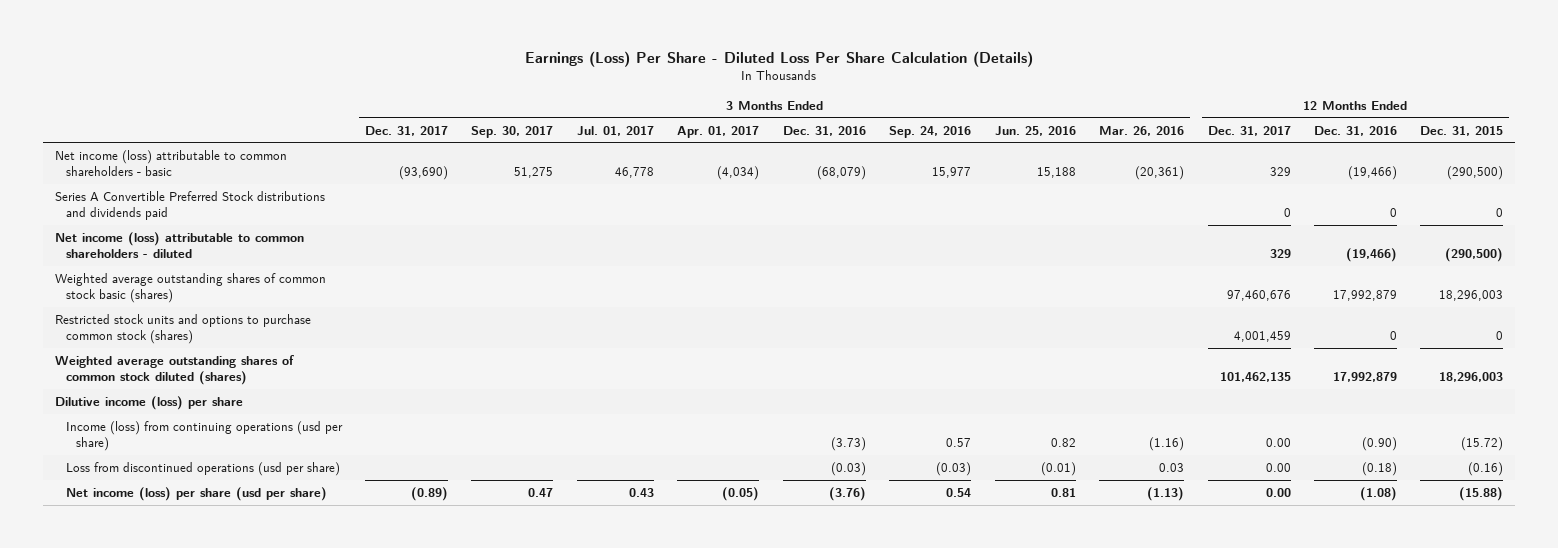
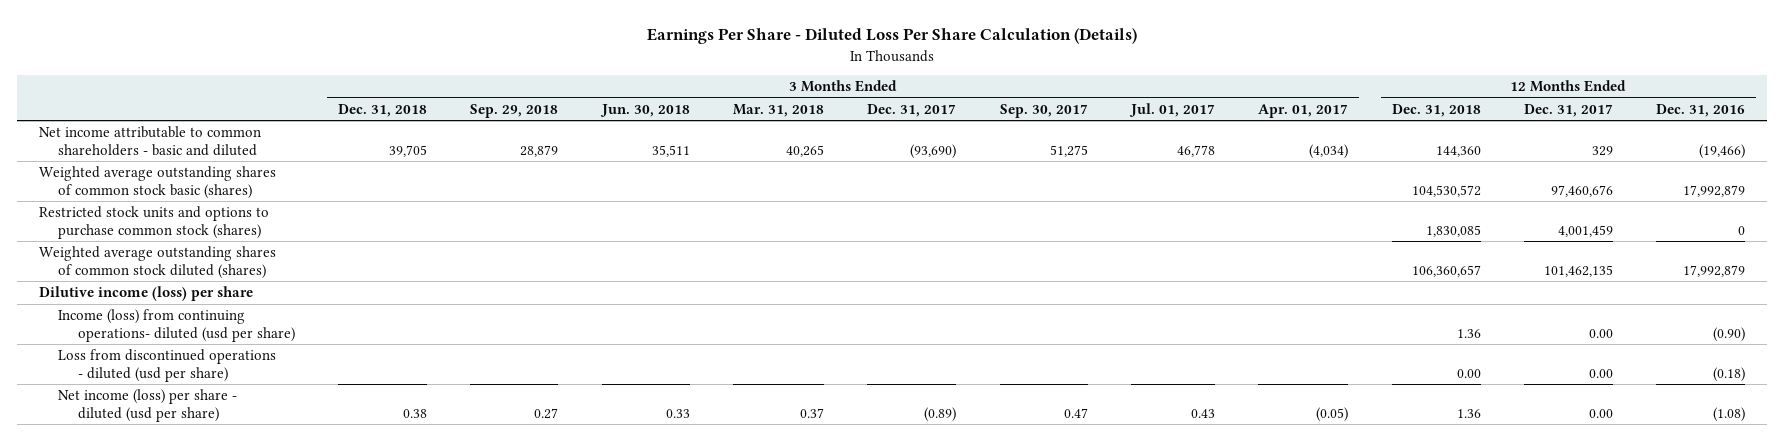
- Earnings (Loss) Per Share - Diluted Loss Per Share Calculation (Details)
+ Earnings Per Share - Diluted Loss Per Share Calculation (Details)
- | 3 Months Ended Dec. 31, 2017 | 3 Months Ended Sep. 30, 2017 | 3 Months Ended Jul. 01, 2017 | 3 Months Ended Apr. 01, 2017 | 3 Months Ended Dec. 31, 2016 | 3 Months Ended Sep. 24, 2016 | 3 Months Ended Jun. 25, 2016 | 3 Months Ended Mar. 26, 2016 | 12 Months Ended Dec. 31, 2017 | 12 Months Ended Dec. 31, 2016 | 12 Months Ended Dec. 31, 2015
+ | 3 Months Ended Dec. 31, 2018 | 3 Months Ended Sep. 29, 2018 | 3 Months Ended Jun. 30, 2018 | 3 Months Ended Mar. 31, 2018 | 3 Months Ended Dec. 31, 2017 | 3 Months Ended Sep. 30, 2017 | 3 Months Ended Jul. 01, 2017 | 3 Months Ended Apr. 01, 2017 | 12 Months Ended Dec. 31, 2018 | 12 Months Ended Dec. 31, 2017 | 12 Months Ended Dec. 31, 2016
- Net income (loss) attributable to common shareholders - basic | (93,690) | 51,275 | 46,778 | (4,034) | (68,079) | 15,977 | 15,188 | (20,361) | 329 | (19,466) | (290,500)
- Series A Convertible Preferred Stock distributions and dividends paid | | | | | | | | | 0 | 0 | 0
- Net income (loss) attributable to common shareholders - diluted | | | | | | | | | 329 | (19,466) | (290,500)
+ Net income attributable to common shareholders - basic and diluted | 39,705 | 28,879 | 35,511 | 40,265 | (93,690) | 51,275 | 46,778 | (4,034) | 144,360 | 329 | (19,466)
- Income (loss) from continuing operations (usd per share) | | | | | (3.73) | 0.57 | 0.82 | (1.16) | 0.00 | (0.90) | (15.72)
- Loss from discontinued operations (usd per share) | | | | | (0.03) | (0.03) | (0.01) | 0.03 | 0.00 | (0.18) | (0.16)
- Net income (loss) per share (usd per share) | (0.89) | 0.47 | 0.43 | (0.05) | (3.76) | 0.54 | 0.81 | (1.13) | 0.00 | (1.08) | (15.88)
+ Income (loss) from continuing operations- diluted (usd per share) | | | | | | | | | 1.36 | 0.00 | (0.90)
+ Loss from discontinued operations - diluted (usd per share) | | | | | | | | | 0.00 | 0.00 | (0.18)
+ Net income (loss) per share - diluted (usd per share) | 0.38 | 0.27 | 0.33 | 0.37 | (0.89) | 0.47 | 0.43 | (0.05) | 1.36 | 0.00 | (1.08)

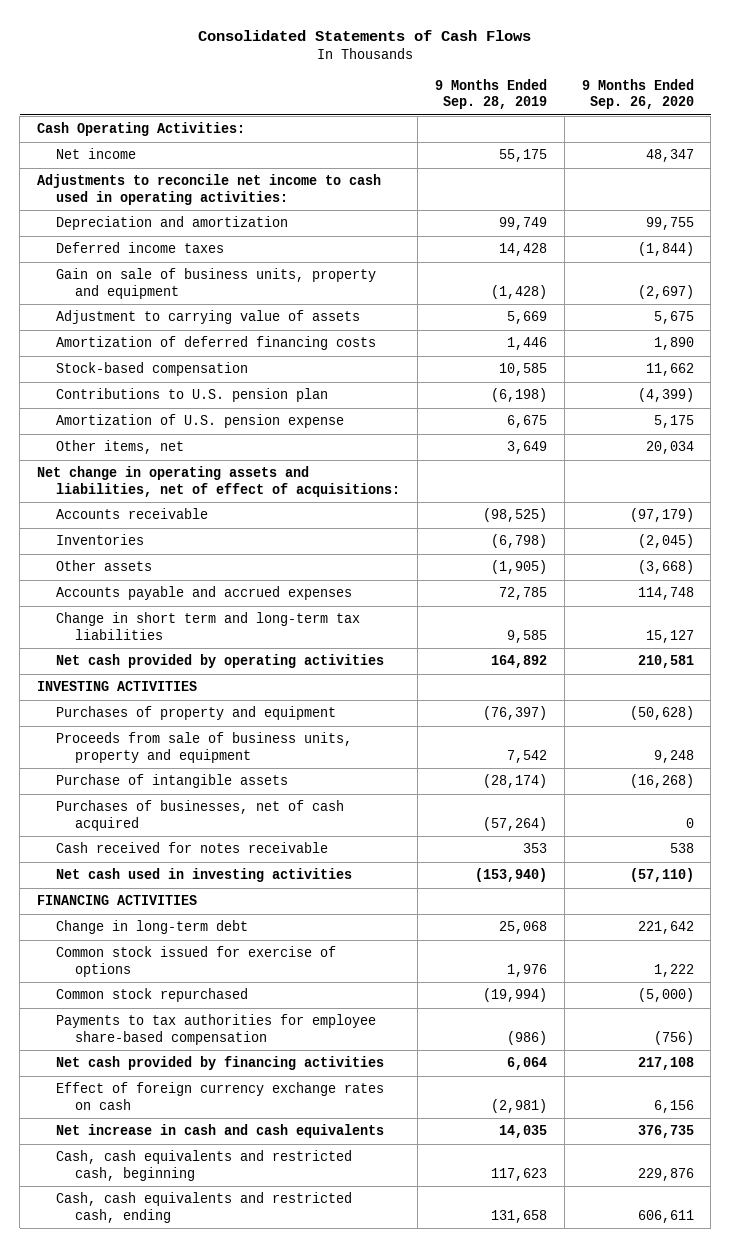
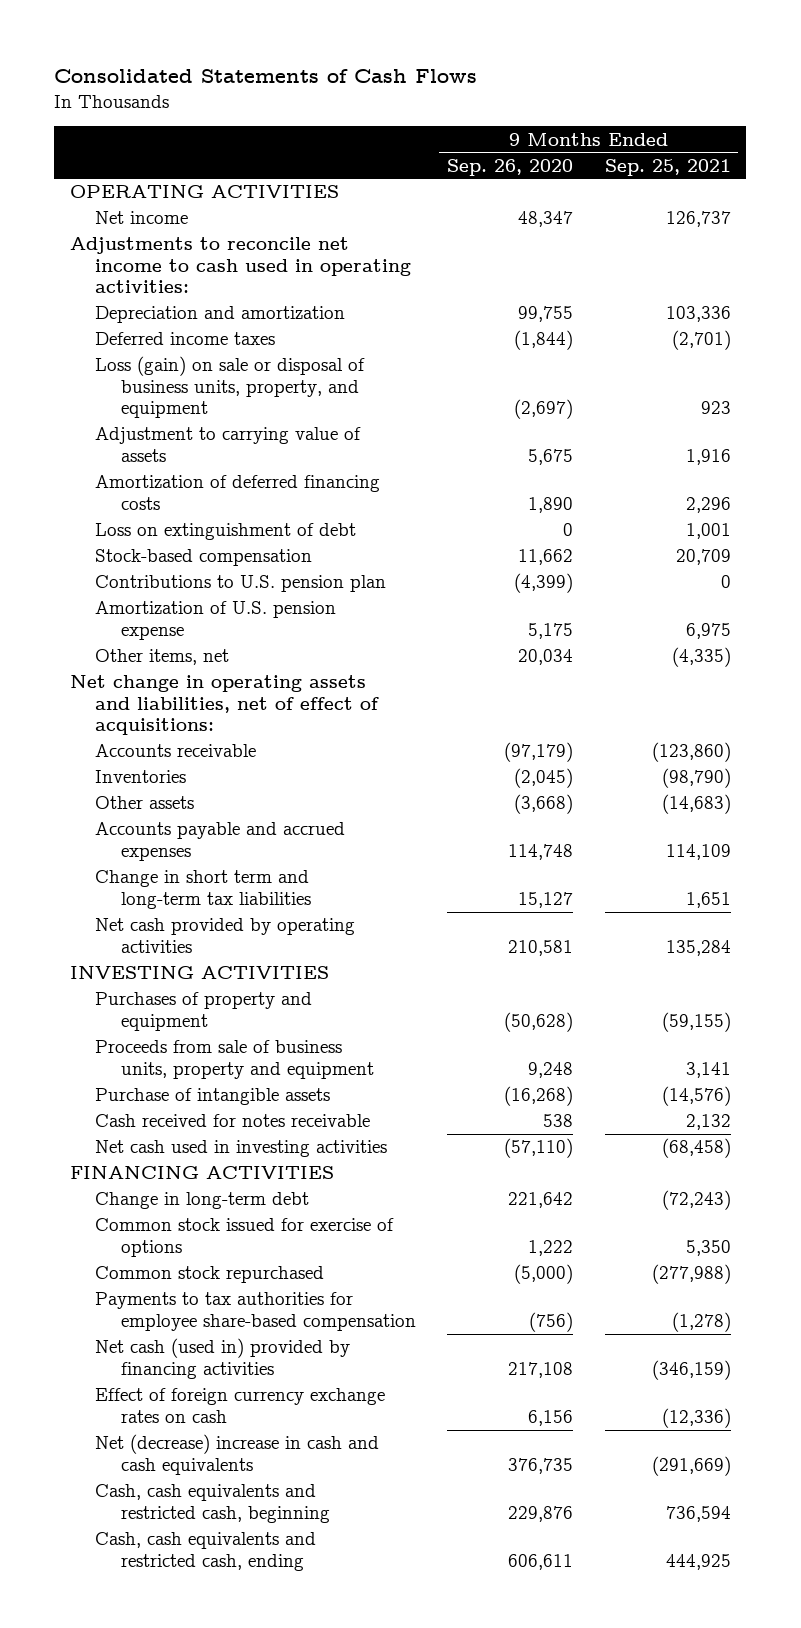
- | 9 Months Ended Sep. 28, 2019 | 9 Months Ended Sep. 26, 2020
+ | 9 Months Ended Sep. 26, 2020 | 9 Months Ended Sep. 25, 2021
- Cash Operating Activities:
+ OPERATING ACTIVITIES
- Gain on sale of business units, property and equipment | (1,428) | (2,697)
+ Loss (gain) on sale or disposal of business units, property, and equipment | (2,697) | 923
+ Loss on extinguishment of debt | 0 | 1,001
- Purchases of businesses, net of cash acquired | (57,264) | 0
- Net cash provided by financing activities | 6,064 | 217,108
+ Net cash (used in) provided by financing activities | 217,108 | (346,159)
- Net increase in cash and cash equivalents | 14,035 | 376,735
+ Net (decrease) increase in cash and cash equivalents | 376,735 | (291,669)

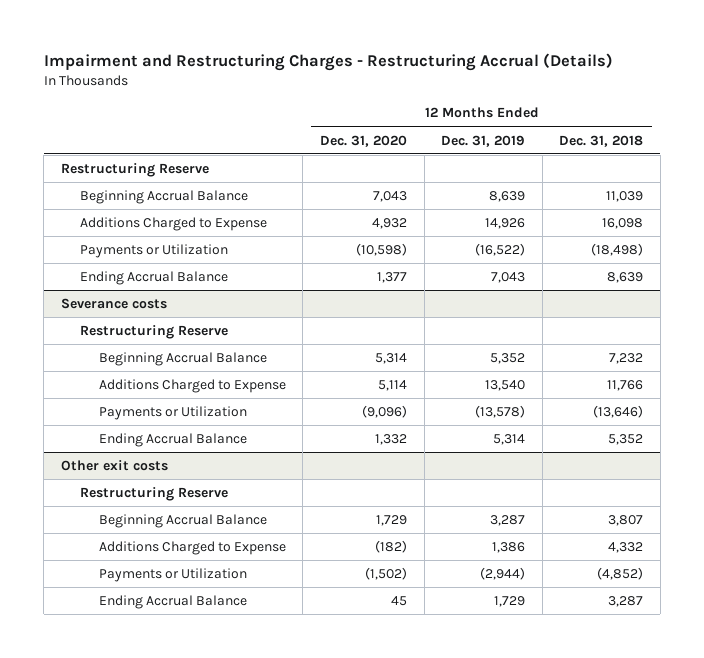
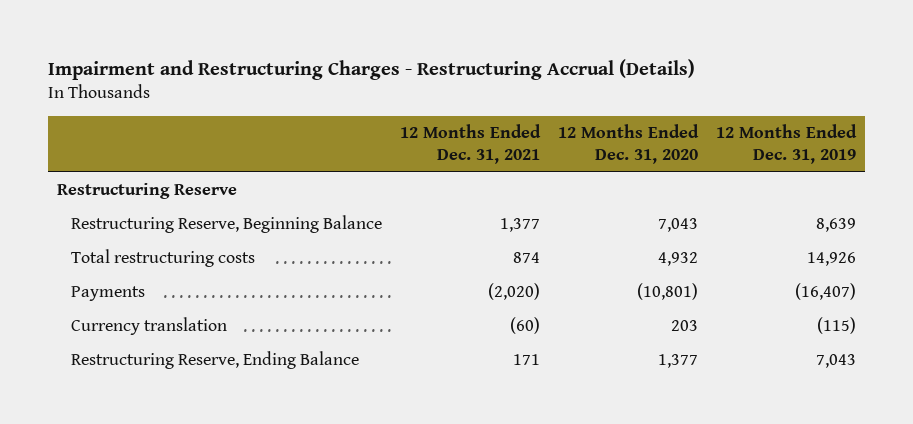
- | 12 Months Ended Dec. 31, 2020 | 12 Months Ended Dec. 31, 2019 | 12 Months Ended Dec. 31, 2018
+ | 12 Months Ended Dec. 31, 2021 | 12 Months Ended Dec. 31, 2020 | 12 Months Ended Dec. 31, 2019
- Beginning Accrual Balance | 7,043 | 8,639 | 11,039
- Additions Charged to Expense | 4,932 | 14,926 | 16,098
- Payments or Utilization | (10,598) | (16,522) | (18,498)
- Ending Accrual Balance | 1,377 | 7,043 | 8,639
- Severance costs
- Restructuring Reserve
- Beginning Accrual Balance | 5,314 | 5,352 | 7,232
- Additions Charged to Expense | 5,114 | 13,540 | 11,766
- Payments or Utilization | (9,096) | (13,578) | (13,646)
- Ending Accrual Balance | 1,332 | 5,314 | 5,352
- Other exit costs
- Restructuring Reserve
- Beginning Accrual Balance | 1,729 | 3,287 | 3,807
- Additions Charged to Expense | (182) | 1,386 | 4,332
- Payments or Utilization | (1,502) | (2,944) | (4,852)
- Ending Accrual Balance | 45 | 1,729 | 3,287
+ Restructuring Reserve, Beginning Balance | 1,377 | 7,043 | 8,639
+ Total restructuring costs | 874 | 4,932 | 14,926
+ Payments | (2,020) | (10,801) | (16,407)
+ Currency translation | (60) | 203 | (115)
+ Restructuring Reserve, Ending Balance | 171 | 1,377 | 7,043

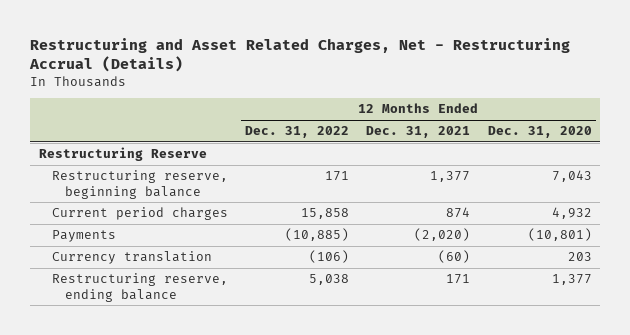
- Impairment and Restructuring Charges - Restructuring Accrual (Details)
+ Restructuring and Asset Related Charges, Net - Restructuring Accrual (Details)
- | 12 Months Ended Dec. 31, 2021 | 12 Months Ended Dec. 31, 2020 | 12 Months Ended Dec. 31, 2019
+ | 12 Months Ended Dec. 31, 2022 | 12 Months Ended Dec. 31, 2021 | 12 Months Ended Dec. 31, 2020
- Restructuring Reserve, Beginning Balance | 1,377 | 7,043 | 8,639
- Total restructuring costs | 874 | 4,932 | 14,926
+ Restructuring reserve, beginning balance | 171 | 1,377 | 7,043
+ Current period charges | 15,858 | 874 | 4,932
- Restructuring Reserve, Ending Balance | 171 | 1,377 | 7,043
+ Restructuring reserve, ending balance | 5,038 | 171 | 1,377

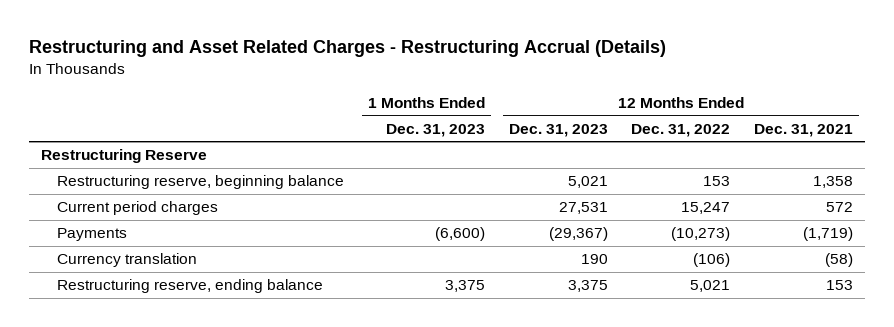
- Restructuring and Asset Related Charges, Net - Restructuring Accrual (Details)
+ Restructuring and Asset Related Charges - Restructuring Accrual (Details)
- | 12 Months Ended Dec. 31, 2022 | 12 Months Ended Dec. 31, 2021 | 12 Months Ended Dec. 31, 2020
+ | 1 Months Ended Dec. 31, 2023 | 12 Months Ended Dec. 31, 2023 | 12 Months Ended Dec. 31, 2022 | 12 Months Ended Dec. 31, 2021
- Restructuring reserve, beginning balance | 171 | 1,377 | 7,043
- Current period charges | 15,858 | 874 | 4,932
- Payments | (10,885) | (2,020) | (10,801)
- Currency translation | (106) | (60) | 203
- Restructuring reserve, ending balance | 5,038 | 171 | 1,377
+ Restructuring reserve, beginning balance | | 5,021 | 153 | 1,358
+ Current period charges | | 27,531 | 15,247 | 572
+ Payments | (6,600) | (29,367) | (10,273) | (1,719)
+ Currency translation | | 190 | (106) | (58)
+ Restructuring reserve, ending balance | 3,375 | 3,375 | 5,021 | 153

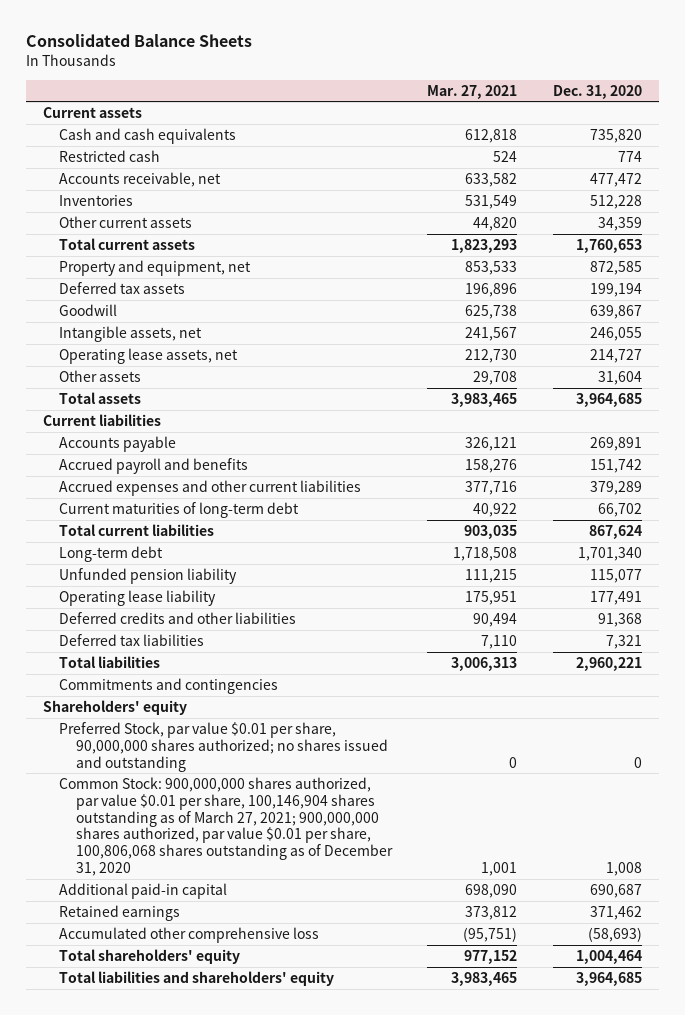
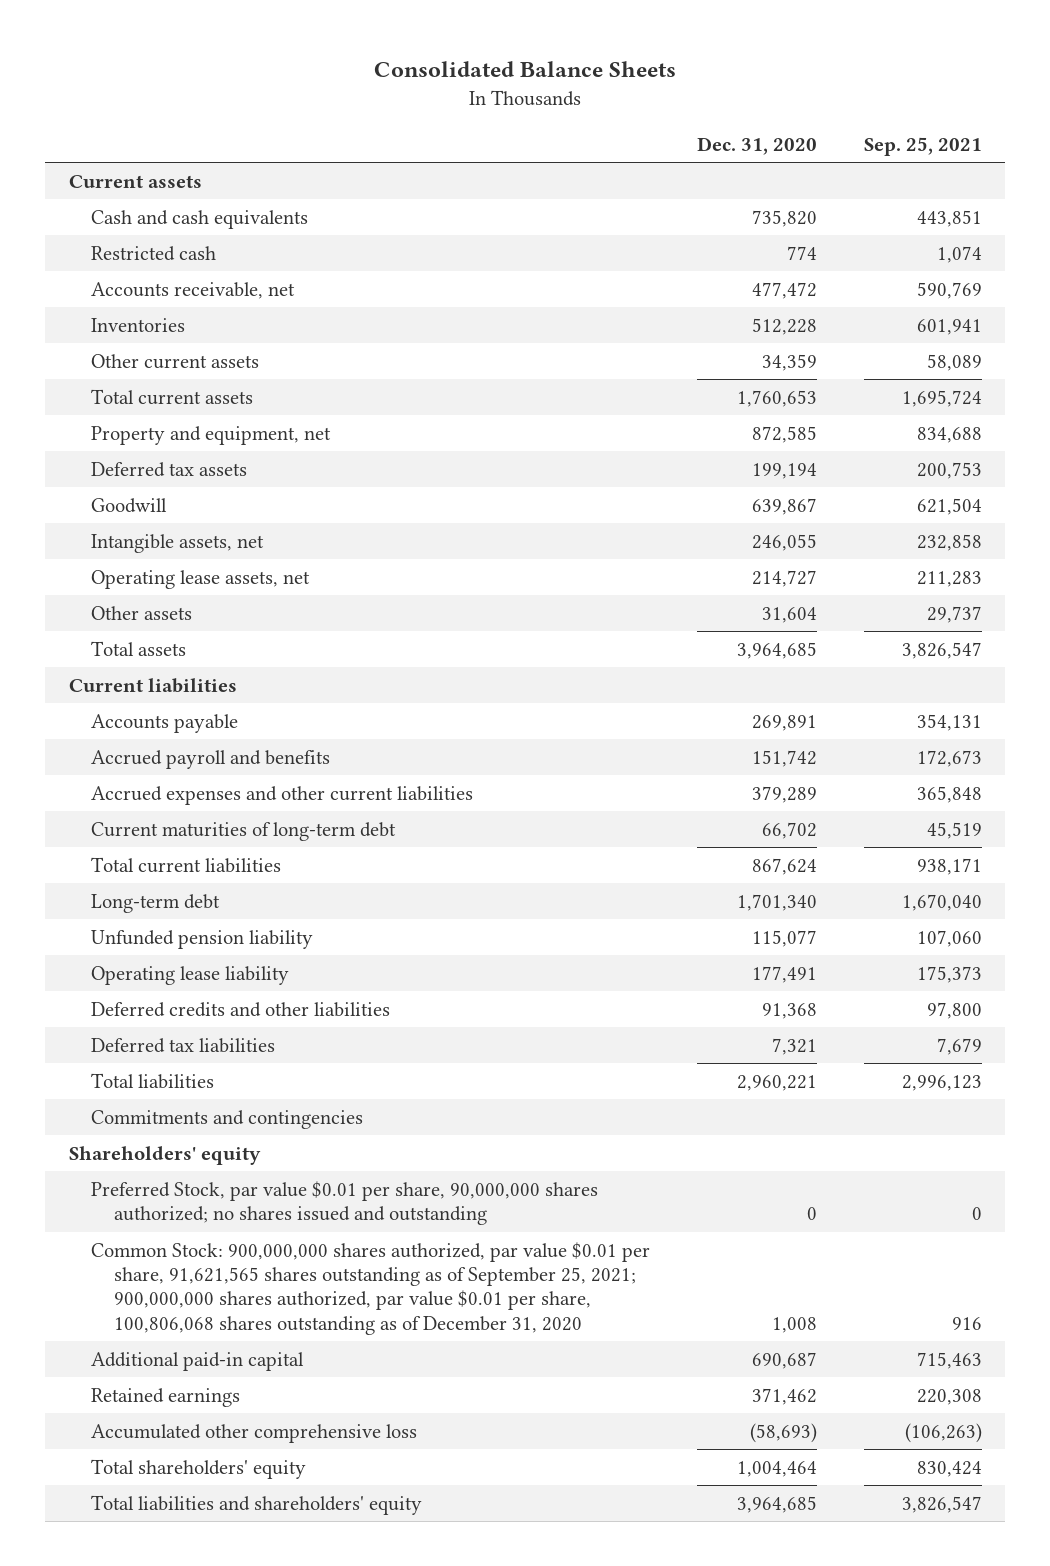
- | Mar. 27, 2021 | Dec. 31, 2020
+ | Dec. 31, 2020 | Sep. 25, 2021
- Common Stock: 900,000,000 shares authorized, par value $0.01 per share, 100,146,904 shares outstanding as of March 27, 2021; 900,000,000 shares authorized, par value $0.01 per share, 100,806,068 shares outstanding as of December 31, 2020 | 1,001 | 1,008
+ Common Stock: 900,000,000 shares authorized, par value $0.01 per share, 91,621,565 shares outstanding as of September 25, 2021; 900,000,000 shares authorized, par value $0.01 per share, 100,806,068 shares outstanding as of December 31, 2020 | 1,008 | 916

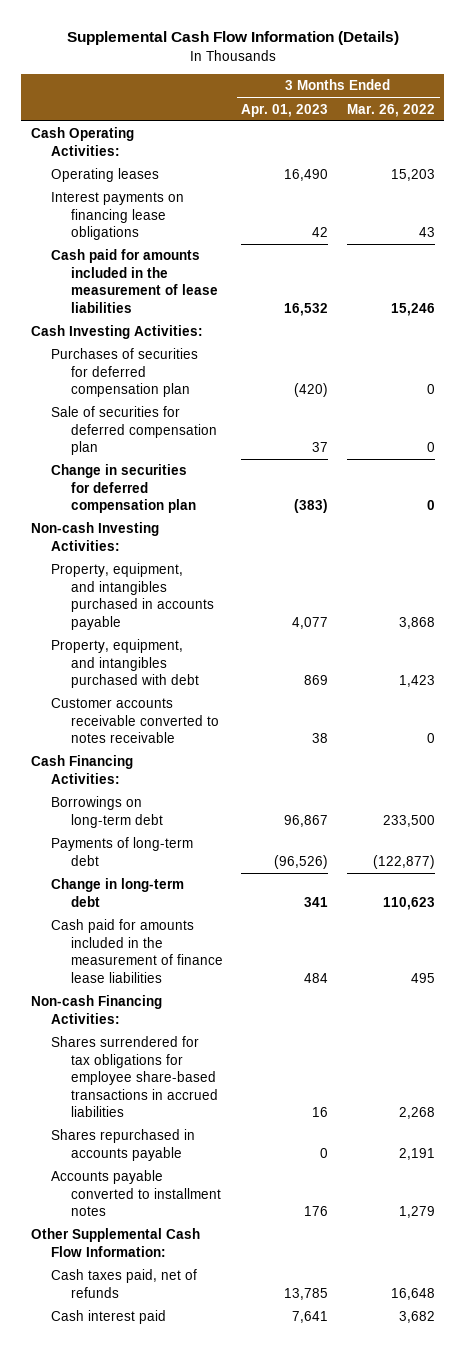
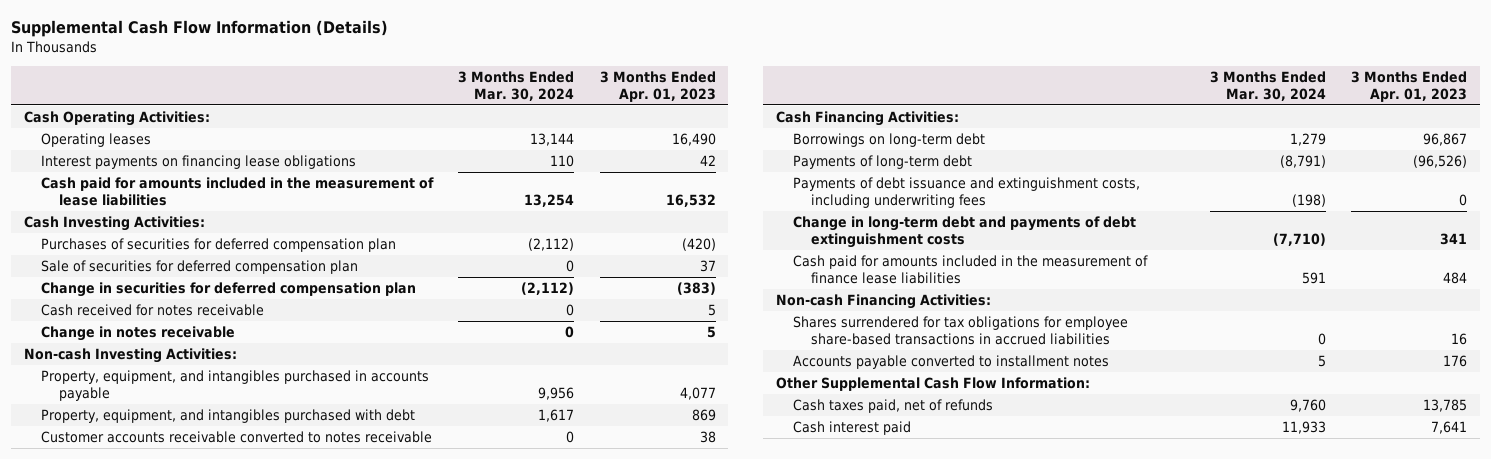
- | 3 Months Ended Apr. 01, 2023 | 3 Months Ended Mar. 26, 2022
+ | 3 Months Ended Mar. 30, 2024 | 3 Months Ended Apr. 01, 2023
+ Cash received for notes receivable | 0 | 5
+ Change in notes receivable | 0 | 5
- Change in long-term debt | 341 | 110,623
+ Payments of debt issuance and extinguishment costs, including underwriting fees | (198) | 0
+ Change in long-term debt and payments of debt extinguishment costs | (7,710) | 341
- Shares repurchased in accounts payable | 0 | 2,191

